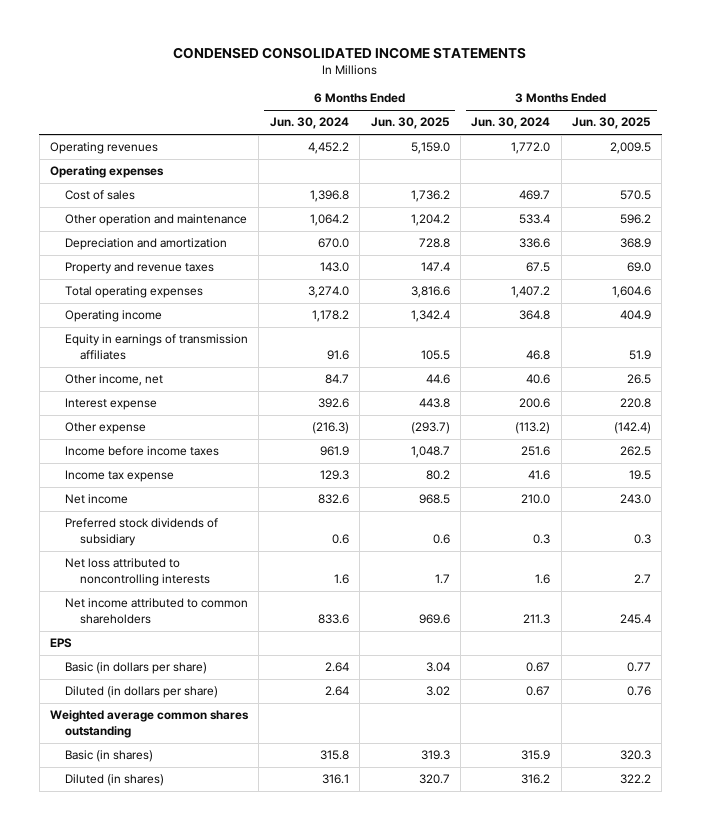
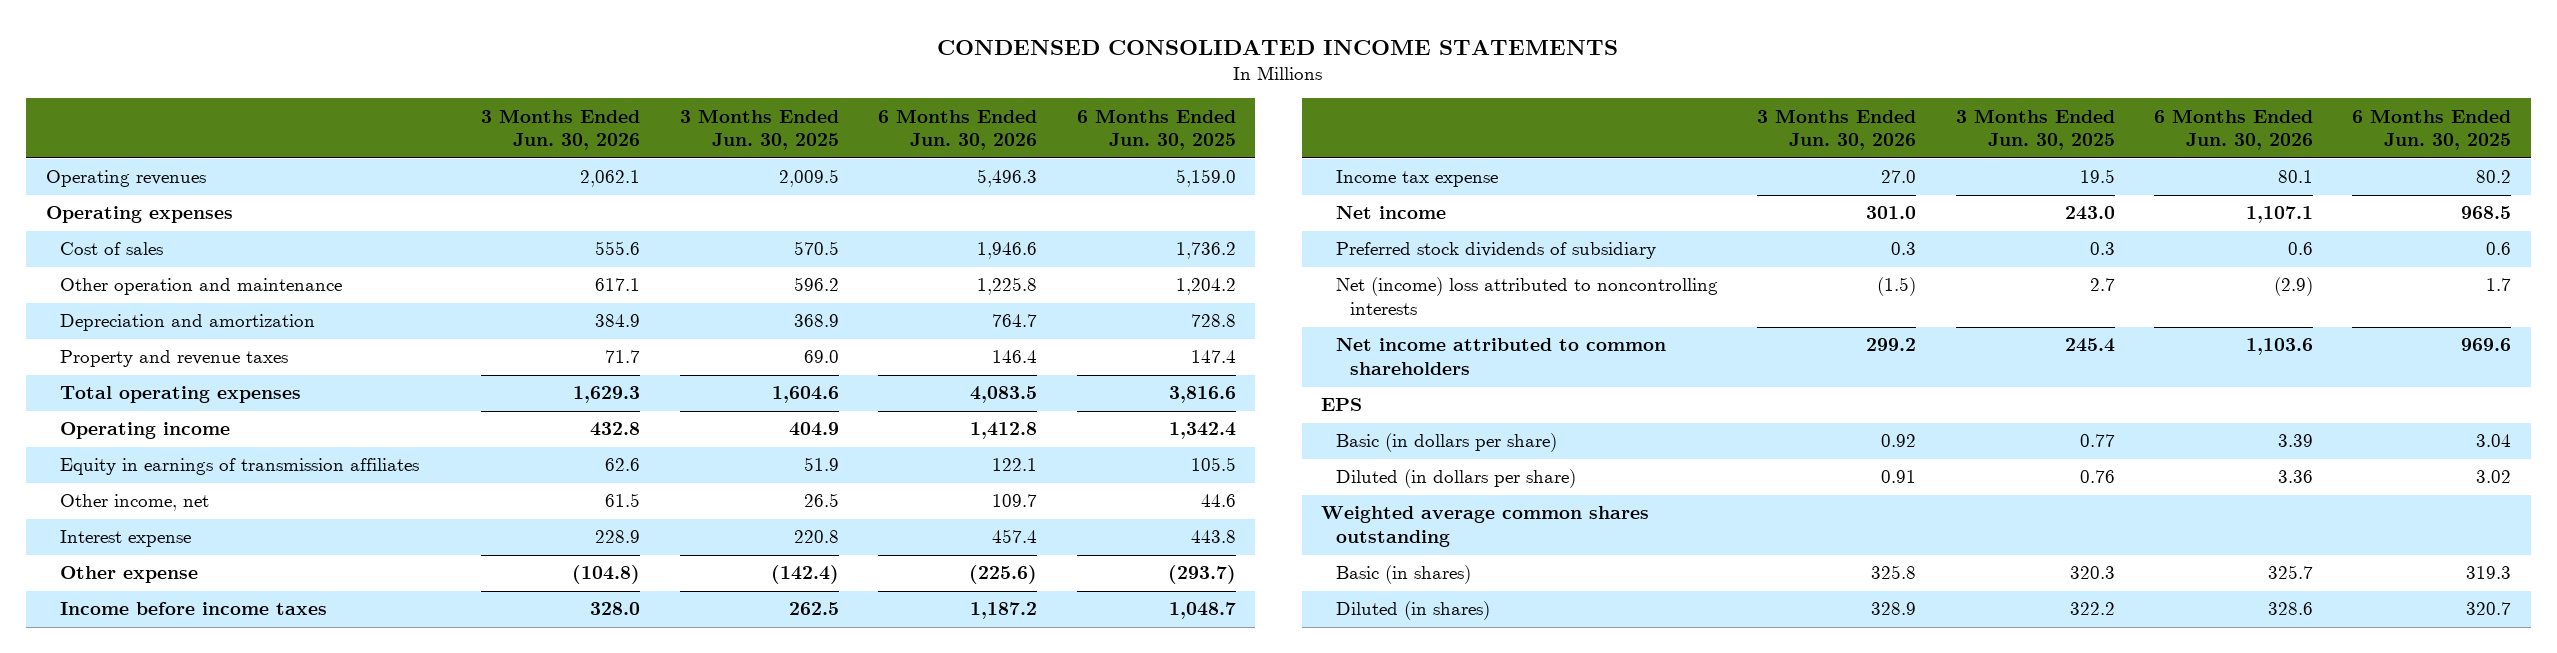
- | 6 Months Ended Jun. 30, 2024 | 6 Months Ended Jun. 30, 2025 | 3 Months Ended Jun. 30, 2024 | 3 Months Ended Jun. 30, 2025
+ | 3 Months Ended Jun. 30, 2026 | 3 Months Ended Jun. 30, 2025 | 6 Months Ended Jun. 30, 2026 | 6 Months Ended Jun. 30, 2025
- Net loss attributed to noncontrolling interests | 1.6 | 1.7 | 1.6 | 2.7
+ Net (income) loss attributed to noncontrolling interests | (1.5) | 2.7 | (2.9) | 1.7

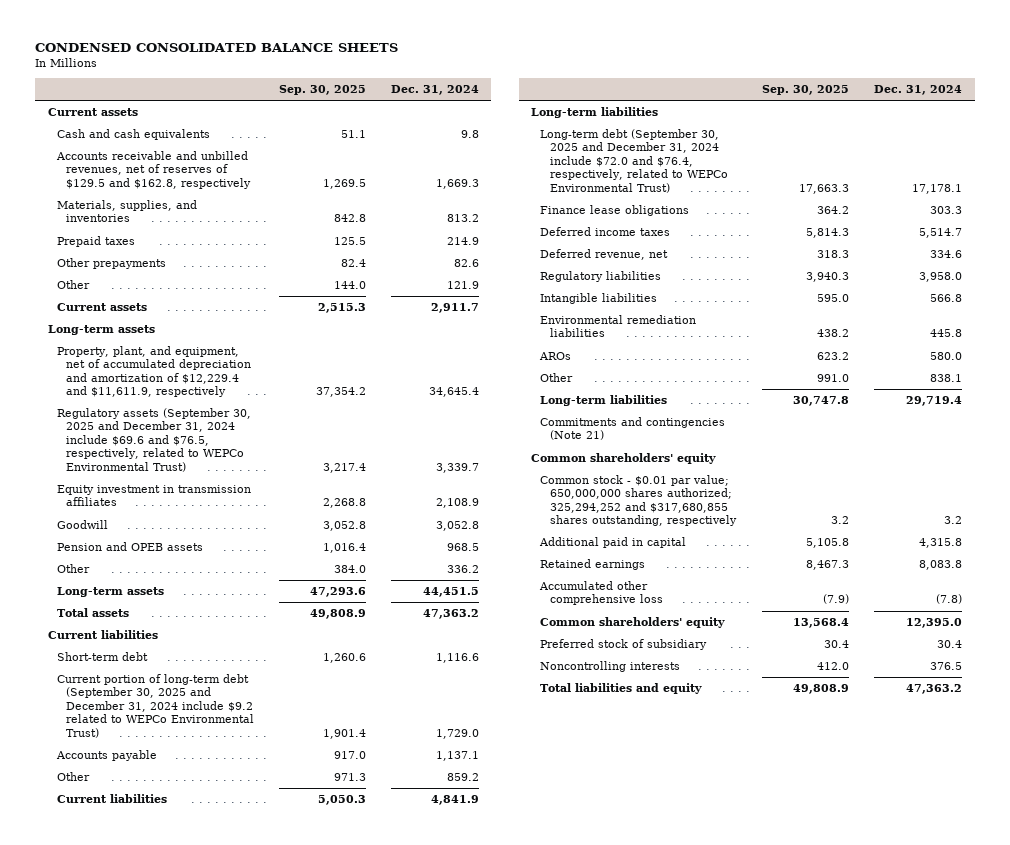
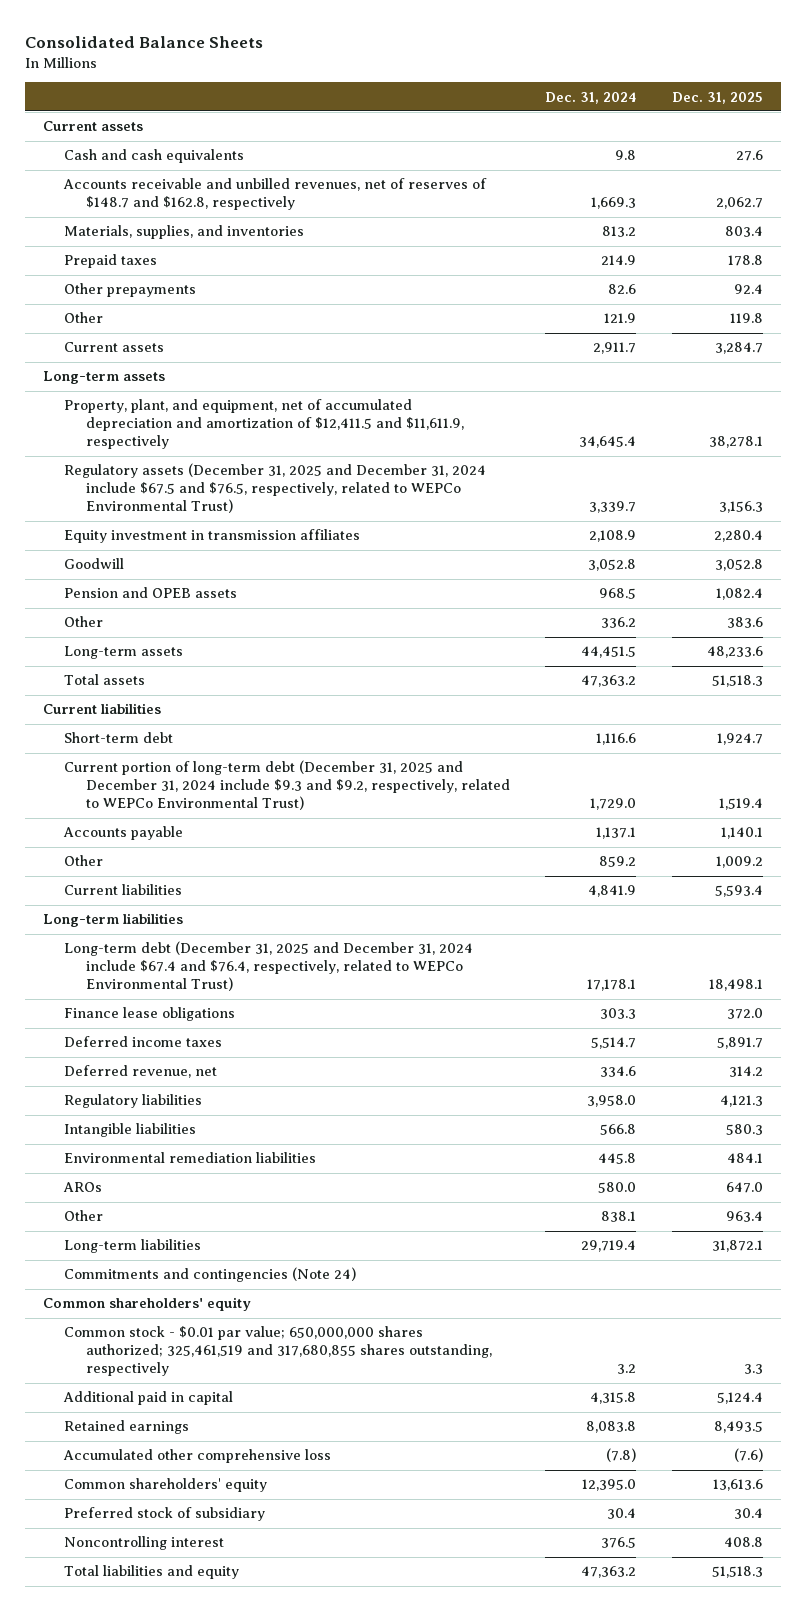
- CONDENSED CONSOLIDATED BALANCE SHEETS
+ Consolidated Balance Sheets
- | Sep. 30, 2025 | Dec. 31, 2024
+ | Dec. 31, 2024 | Dec. 31, 2025
- Accounts receivable and unbilled revenues, net of reserves of $129.5 and $162.8, respectively | 1,269.5 | 1,669.3
+ Accounts receivable and unbilled revenues, net of reserves of $148.7 and $162.8, respectively | 1,669.3 | 2,062.7
- Property, plant, and equipment, net of accumulated depreciation and amortization of $12,229.4 and $11,611.9, respectively | 37,354.2 | 34,645.4
- Regulatory assets (September 30, 2025 and December 31, 2024 include $69.6 and $76.5, respectively, related to WEPCo Environmental Trust) | 3,217.4 | 3,339.7
+ Property, plant, and equipment, net of accumulated depreciation and amortization of $12,411.5 and $11,611.9, respectively | 34,645.4 | 38,278.1
+ Regulatory assets (December 31, 2025 and December 31, 2024 include $67.5 and $76.5, respectively, related to WEPCo Environmental Trust) | 3,339.7 | 3,156.3
- Current portion of long-term debt (September 30, 2025 and December 31, 2024 include $9.2 related to WEPCo Environmental Trust) | 1,901.4 | 1,729.0
+ Current portion of long-term debt (December 31, 2025 and December 31, 2024 include $9.3 and $9.2, respectively, related to WEPCo Environmental Trust) | 1,729.0 | 1,519.4
- Long-term debt (September 30, 2025 and December 31, 2024 include $72.0 and $76.4, respectively, related to WEPCo Environmental Trust) | 17,663.3 | 17,178.1
+ Long-term debt (December 31, 2025 and December 31, 2024 include $67.4 and $76.4, respectively, related to WEPCo Environmental Trust) | 17,178.1 | 18,498.1
- Commitments and contingencies (Note 21)
+ Commitments and contingencies (Note 24)
- Common stock - $0.01 par value; 650,000,000 shares authorized; 325,294,252 and $317,680,855 shares outstanding, respectively | 3.2 | 3.2
+ Common stock - $0.01 par value; 650,000,000 shares authorized; 325,461,519 and 317,680,855 shares outstanding, respectively | 3.2 | 3.3
- Noncontrolling interests | 412.0 | 376.5
+ Noncontrolling interest | 376.5 | 408.8

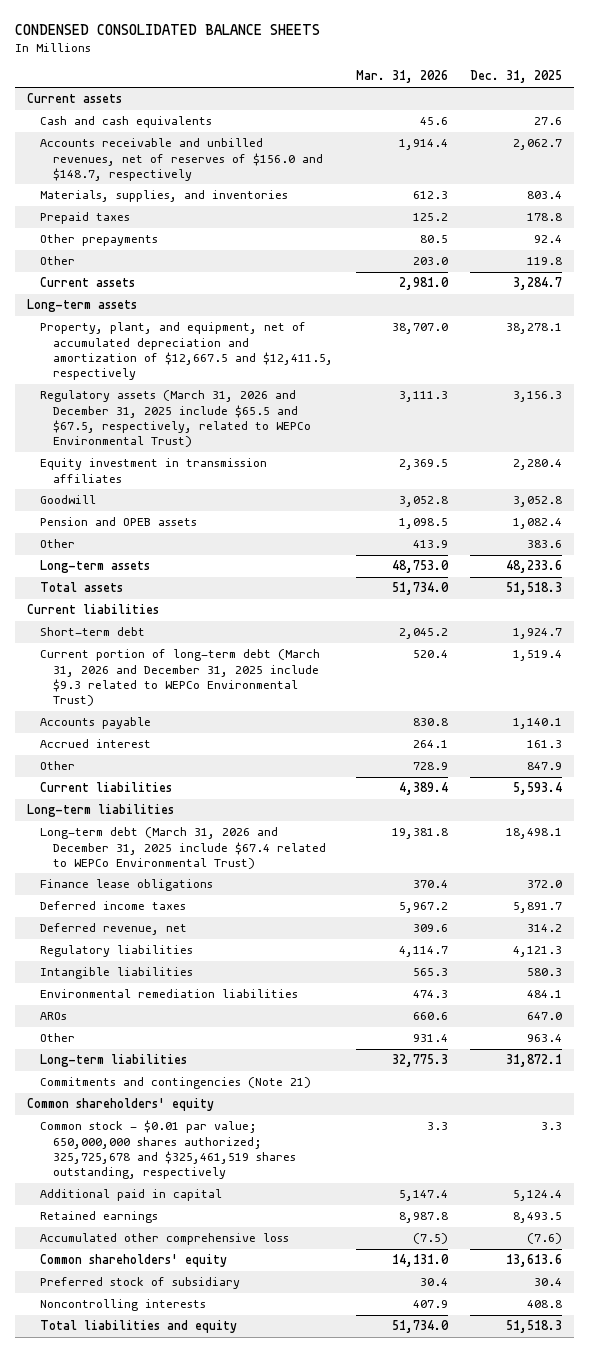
- Consolidated Balance Sheets
+ CONDENSED CONSOLIDATED BALANCE SHEETS
- | Dec. 31, 2024 | Dec. 31, 2025
+ | Mar. 31, 2026 | Dec. 31, 2025
- Accounts receivable and unbilled revenues, net of reserves of $148.7 and $162.8, respectively | 1,669.3 | 2,062.7
+ Accounts receivable and unbilled revenues, net of reserves of $156.0 and $148.7, respectively | 1,914.4 | 2,062.7
- Property, plant, and equipment, net of accumulated depreciation and amortization of $12,411.5 and $11,611.9, respectively | 34,645.4 | 38,278.1
- Regulatory assets (December 31, 2025 and December 31, 2024 include $67.5 and $76.5, respectively, related to WEPCo Environmental Trust) | 3,339.7 | 3,156.3
+ Property, plant, and equipment, net of accumulated depreciation and amortization of $12,667.5 and $12,411.5, respectively | 38,707.0 | 38,278.1
+ Regulatory assets (March 31, 2026 and December 31, 2025 include $65.5 and $67.5, respectively, related to WEPCo Environmental Trust) | 3,111.3 | 3,156.3
- Current portion of long-term debt (December 31, 2025 and December 31, 2024 include $9.3 and $9.2, respectively, related to WEPCo Environmental Trust) | 1,729.0 | 1,519.4
+ Current portion of long-term debt (March 31, 2026 and December 31, 2025 include $9.3 related to WEPCo Environmental Trust) | 520.4 | 1,519.4
- Other | 859.2 | 1,009.2
+ Accrued interest | 264.1 | 161.3
+ Other | 728.9 | 847.9
- Long-term debt (December 31, 2025 and December 31, 2024 include $67.4 and $76.4, respectively, related to WEPCo Environmental Trust) | 17,178.1 | 18,498.1
+ Long-term debt (March 31, 2026 and December 31, 2025 include $67.4 related to WEPCo Environmental Trust) | 19,381.8 | 18,498.1
- Commitments and contingencies (Note 24)
+ Commitments and contingencies (Note 21)
- Common stock - $0.01 par value; 650,000,000 shares authorized; 325,461,519 and 317,680,855 shares outstanding, respectively | 3.2 | 3.3
+ Common stock - $0.01 par value; 650,000,000 shares authorized; 325,725,678 and $325,461,519 shares outstanding, respectively | 3.3 | 3.3
- Noncontrolling interest | 376.5 | 408.8
+ Noncontrolling interests | 407.9 | 408.8

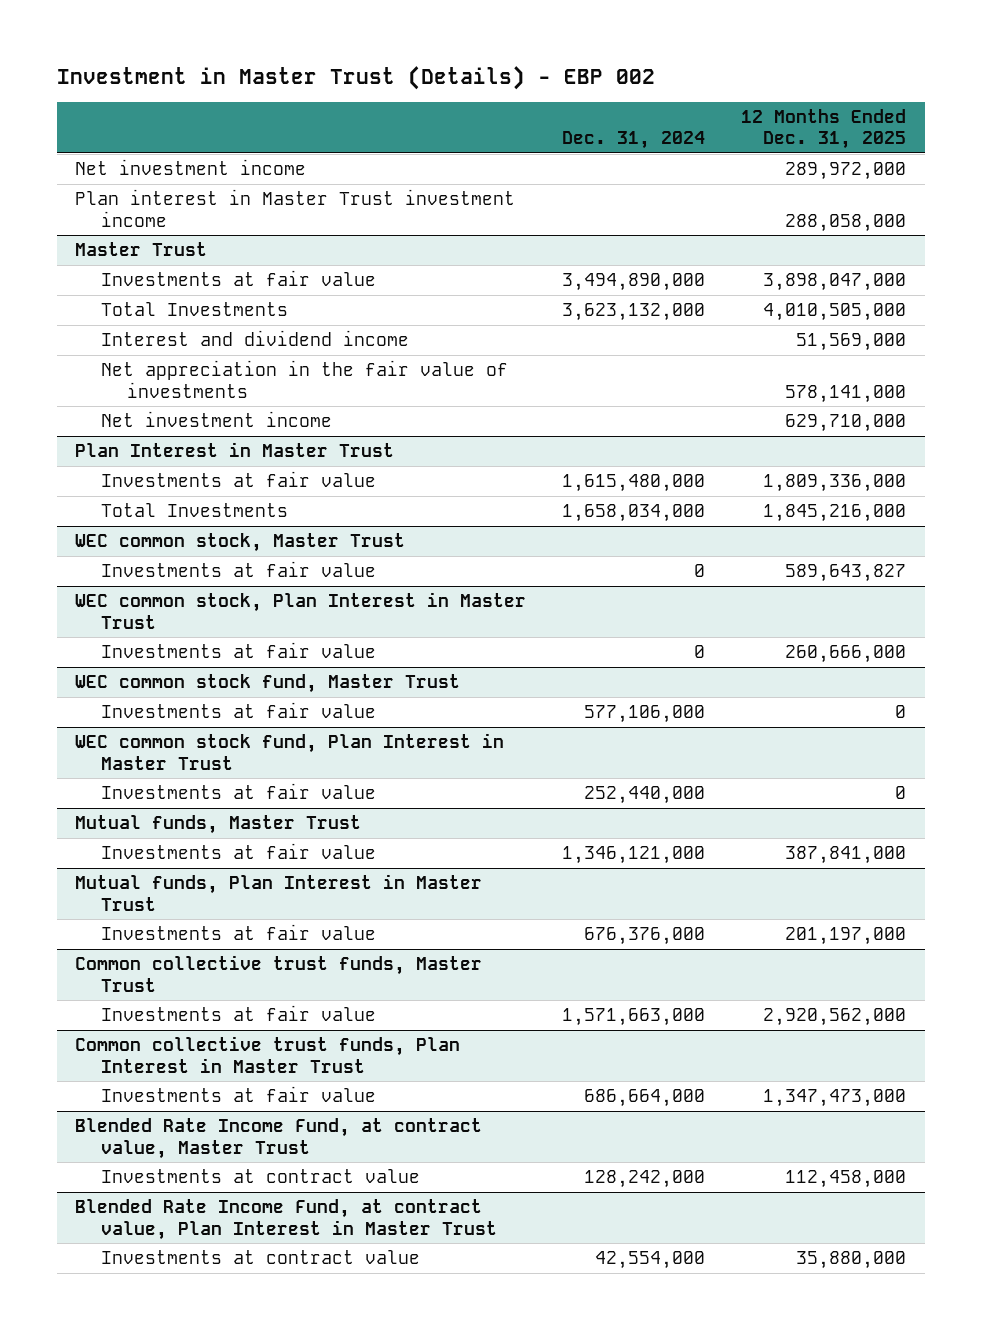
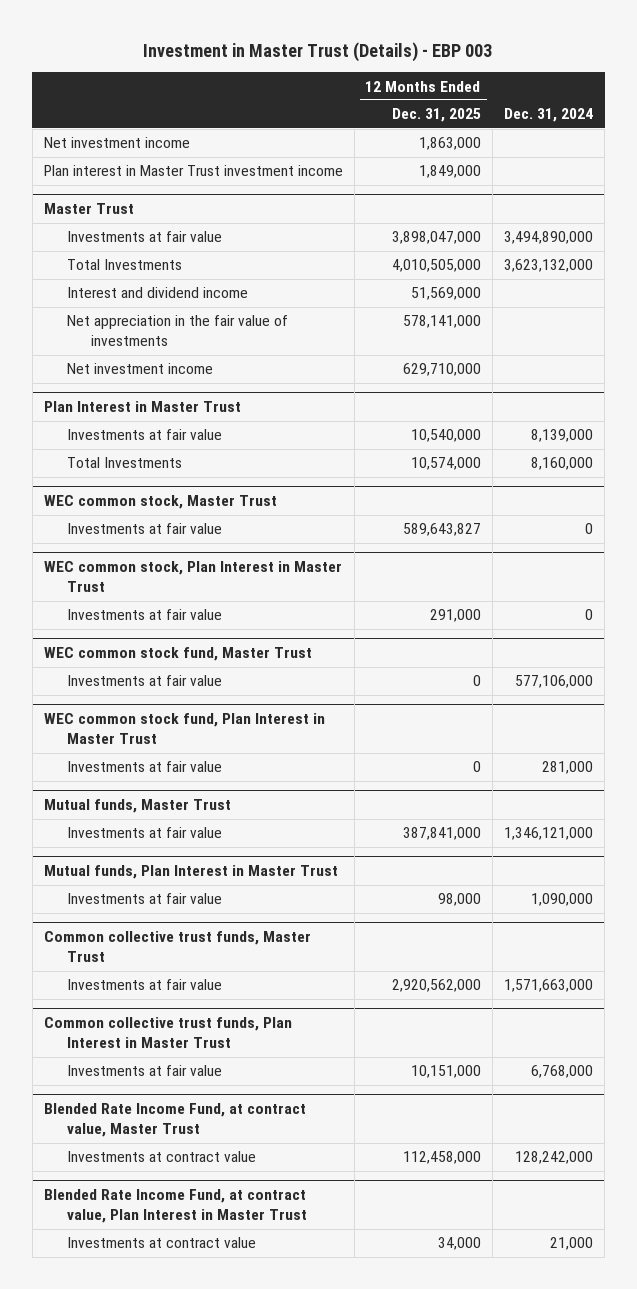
- Investment in Master Trust (Details) - EBP 002
+ Investment in Master Trust (Details) - EBP 003
- | Dec. 31, 2024 | 12 Months Ended Dec. 31, 2025
+ | 12 Months Ended Dec. 31, 2025 | Dec. 31, 2024
- Net investment income | | 289,972,000
- Plan interest in Master Trust investment income | | 288,058,000
+ Net investment income | 1,863,000 |
+ Plan interest in Master Trust investment income | 1,849,000 |
@ Plan Interest in Master Trust
- Investments at fair value | 1,615,480,000 | 1,809,336,000
- Total Investments | 1,658,034,000 | 1,845,216,000
+ Investments at fair value | 10,540,000 | 8,139,000
+ Total Investments | 10,574,000 | 8,160,000
@ WEC common stock, Plan Interest in Master Trust
- Investments at fair value | 0 | 260,666,000
+ Investments at fair value | 291,000 | 0
@ WEC common stock fund, Plan Interest in Master Trust
- Investments at fair value | 252,440,000 | 0
+ Investments at fair value | 0 | 281,000
@ Mutual funds, Plan Interest in Master Trust
- Investments at fair value | 676,376,000 | 201,197,000
+ Investments at fair value | 98,000 | 1,090,000
@ Common collective trust funds, Plan Interest in Master Trust
- Investments at fair value | 686,664,000 | 1,347,473,000
+ Investments at fair value | 10,151,000 | 6,768,000
@ Blended Rate Income Fund, at contract value, Plan Interest in Master Trust
- Investments at contract value | 42,554,000 | 35,880,000
+ Investments at contract value | 34,000 | 21,000

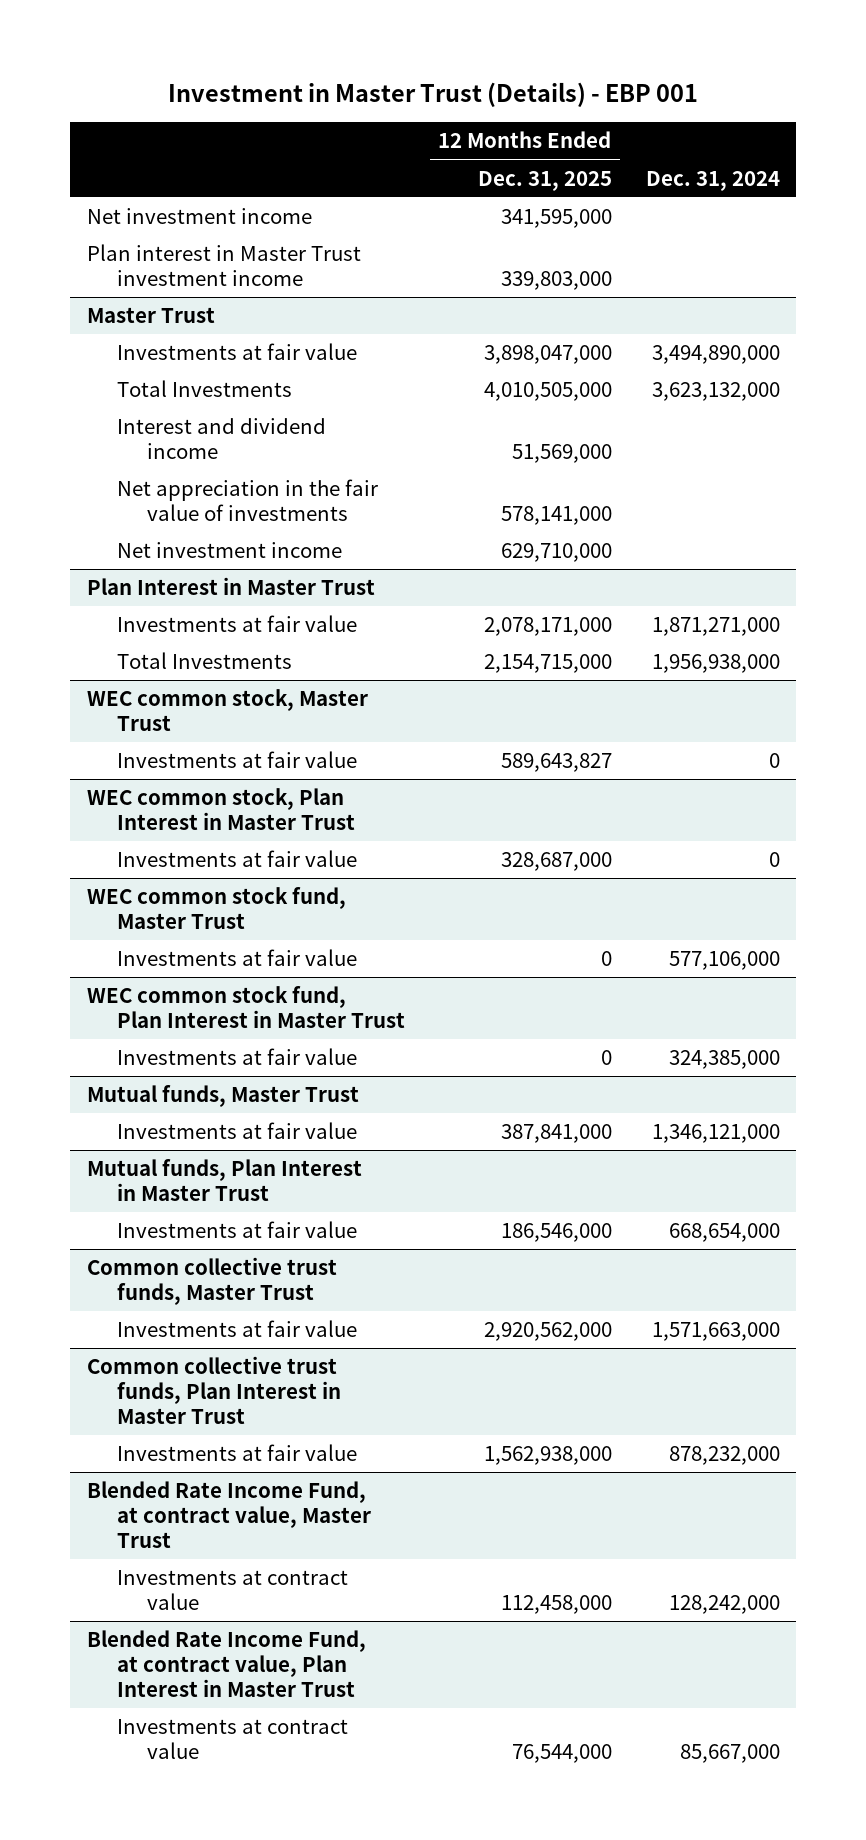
- Investment in Master Trust (Details) - EBP 003
+ Investment in Master Trust (Details) - EBP 001
- Net investment income | 1,863,000 |
- Plan interest in Master Trust investment income | 1,849,000 |
+ Net investment income | 341,595,000 |
+ Plan interest in Master Trust investment income | 339,803,000 |
@ Plan Interest in Master Trust
- Investments at fair value | 10,540,000 | 8,139,000
- Total Investments | 10,574,000 | 8,160,000
+ Investments at fair value | 2,078,171,000 | 1,871,271,000
+ Total Investments | 2,154,715,000 | 1,956,938,000
@ WEC common stock, Plan Interest in Master Trust
- Investments at fair value | 291,000 | 0
+ Investments at fair value | 328,687,000 | 0
@ WEC common stock fund, Plan Interest in Master Trust
- Investments at fair value | 0 | 281,000
+ Investments at fair value | 0 | 324,385,000
@ Mutual funds, Plan Interest in Master Trust
- Investments at fair value | 98,000 | 1,090,000
+ Investments at fair value | 186,546,000 | 668,654,000
@ Common collective trust funds, Plan Interest in Master Trust
- Investments at fair value | 10,151,000 | 6,768,000
+ Investments at fair value | 1,562,938,000 | 878,232,000
@ Blended Rate Income Fund, at contract value, Plan Interest in Master Trust
- Investments at contract value | 34,000 | 21,000
+ Investments at contract value | 76,544,000 | 85,667,000

